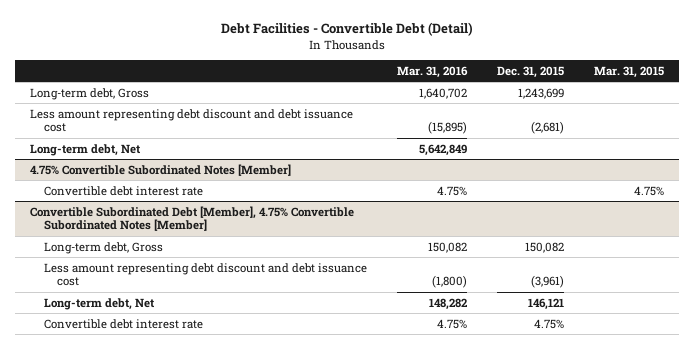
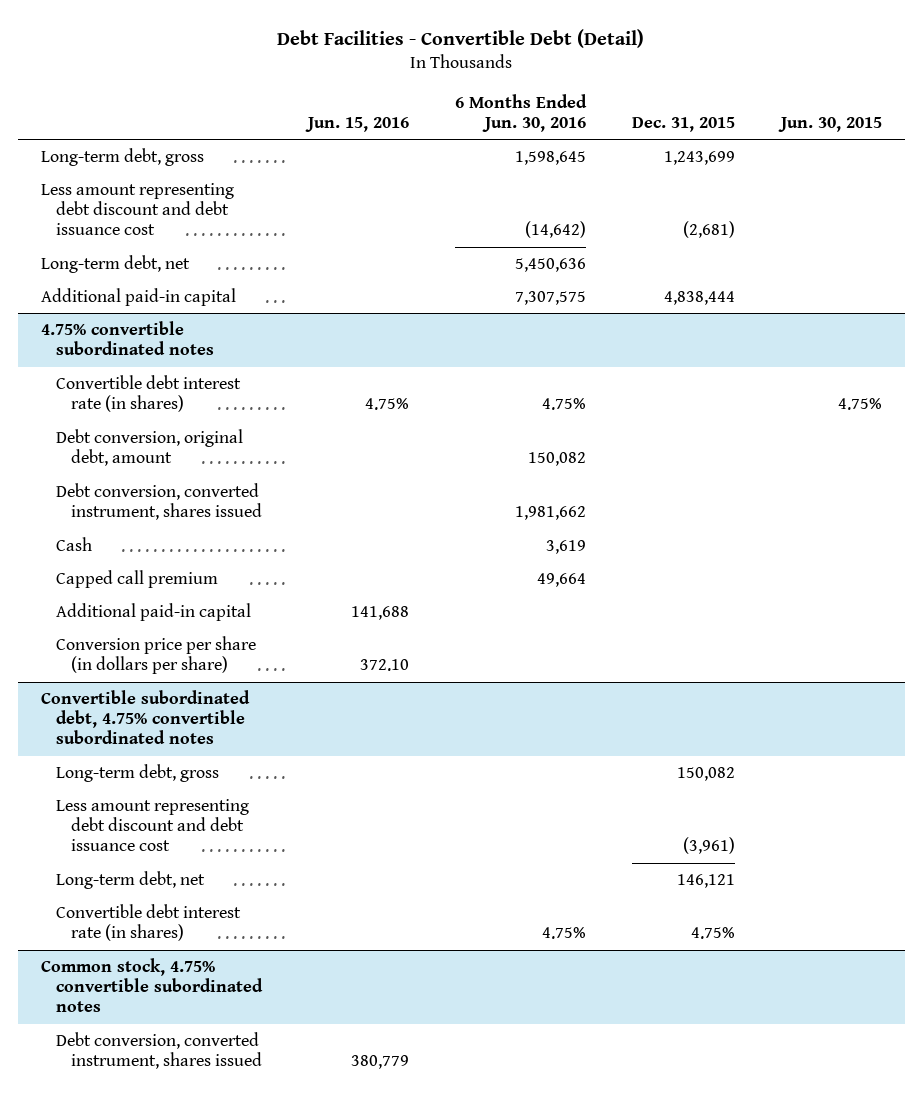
- | Mar. 31, 2016 | Dec. 31, 2015 | Mar. 31, 2015
+ | Jun. 15, 2016 | 6 Months Ended Jun. 30, 2016 | Dec. 31, 2015 | Jun. 30, 2015
- Long-term debt, Gross | 1,640,702 | 1,243,699 |
+ Long-term debt, gross | | 1,598,645 | 1,243,699 |
- Long-term debt, Net | 5,642,849 | |
- 4.75% Convertible Subordinated Notes [Member]
- Convertible debt interest rate | 4.75% | | 4.75%
- Convertible Subordinated Debt [Member], 4.75% Convertible Subordinated Notes [Member]
- Long-term debt, Gross | 150,082 | 150,082 |
+ Long-term debt, net | | 5,450,636 | |
+ Additional paid-in capital | | 7,307,575 | 4,838,444 |
+ 4.75% convertible subordinated notes
+ Convertible debt interest rate (in shares) | 4.75% | 4.75% | | 4.75%
+ Debt conversion, original debt, amount | | 150,082 | |
+ Debt conversion, converted instrument, shares issued | | 1,981,662 | |
+ Cash | | 3,619 | |
+ Capped call premium | | 49,664 | |
+ Additional paid-in capital | 141,688 | | |
+ Conversion price per share (in dollars per share) | 372.10 | | |
+ Convertible subordinated debt, 4.75% convertible subordinated notes
+ Long-term debt, gross | | | 150,082 |
- Long-term debt, Net | 148,282 | 146,121 |
- Convertible debt interest rate | 4.75% | 4.75% |
+ Long-term debt, net | | | 146,121 |
+ Convertible debt interest rate (in shares) | | 4.75% | 4.75% |
+ Common stock, 4.75% convertible subordinated notes
+ Debt conversion, converted instrument, shares issued | 380,779 | | |

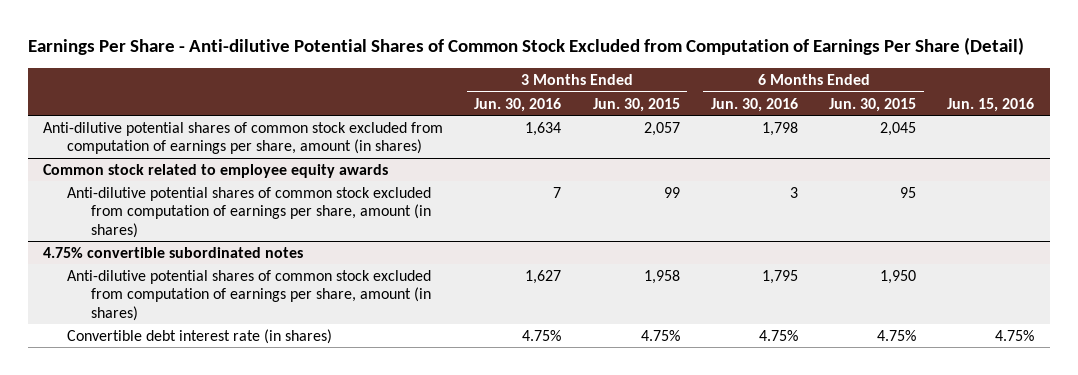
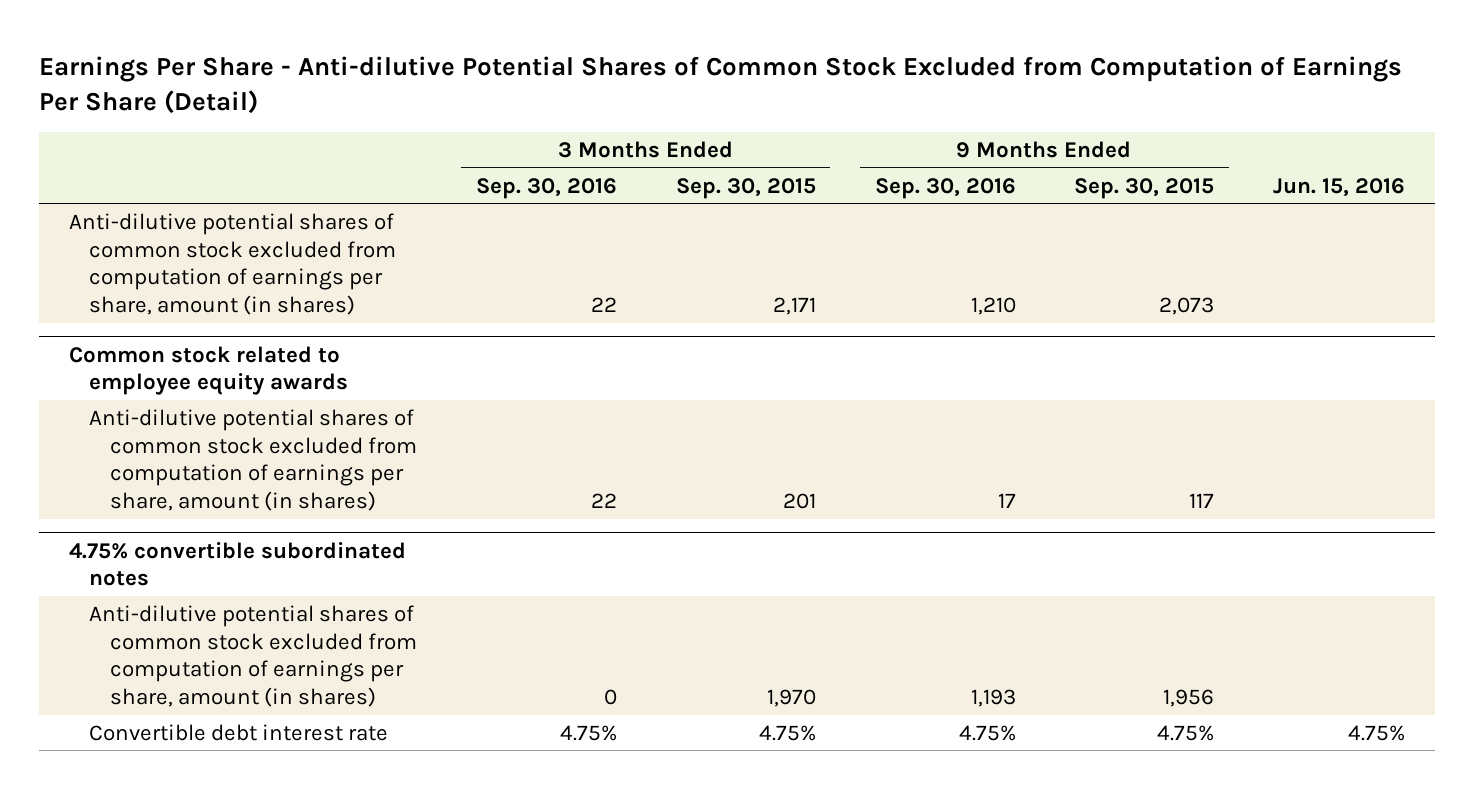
- | 3 Months Ended Jun. 30, 2016 | 3 Months Ended Jun. 30, 2015 | 6 Months Ended Jun. 30, 2016 | 6 Months Ended Jun. 30, 2015 | Jun. 15, 2016
+ | 3 Months Ended Sep. 30, 2016 | 3 Months Ended Sep. 30, 2015 | 9 Months Ended Sep. 30, 2016 | 9 Months Ended Sep. 30, 2015 | Jun. 15, 2016
@ 4.75% convertible subordinated notes
- Convertible debt interest rate (in shares) | 4.75% | 4.75% | 4.75% | 4.75% | 4.75%
+ Convertible debt interest rate | 4.75% | 4.75% | 4.75% | 4.75% | 4.75%

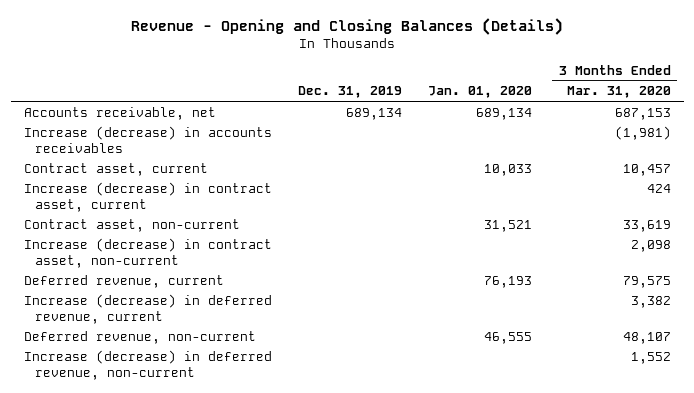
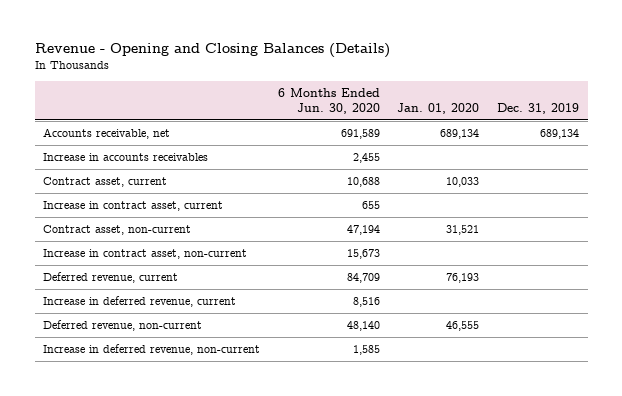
- | Dec. 31, 2019 | Jan. 01, 2020 | 3 Months Ended Mar. 31, 2020
+ | 6 Months Ended Jun. 30, 2020 | Jan. 01, 2020 | Dec. 31, 2019
- Increase (decrease) in accounts receivables | | | (1,981)
+ Increase in accounts receivables | 2,455 | |
- Increase (decrease) in contract asset, current | | | 424
+ Increase in contract asset, current | 655 | |
- Increase (decrease) in contract asset, non-current | | | 2,098
+ Increase in contract asset, non-current | 15,673 | |
- Increase (decrease) in deferred revenue, current | | | 3,382
+ Increase in deferred revenue, current | 8,516 | |
- Increase (decrease) in deferred revenue, non-current | | | 1,552
+ Increase in deferred revenue, non-current | 1,585 | |

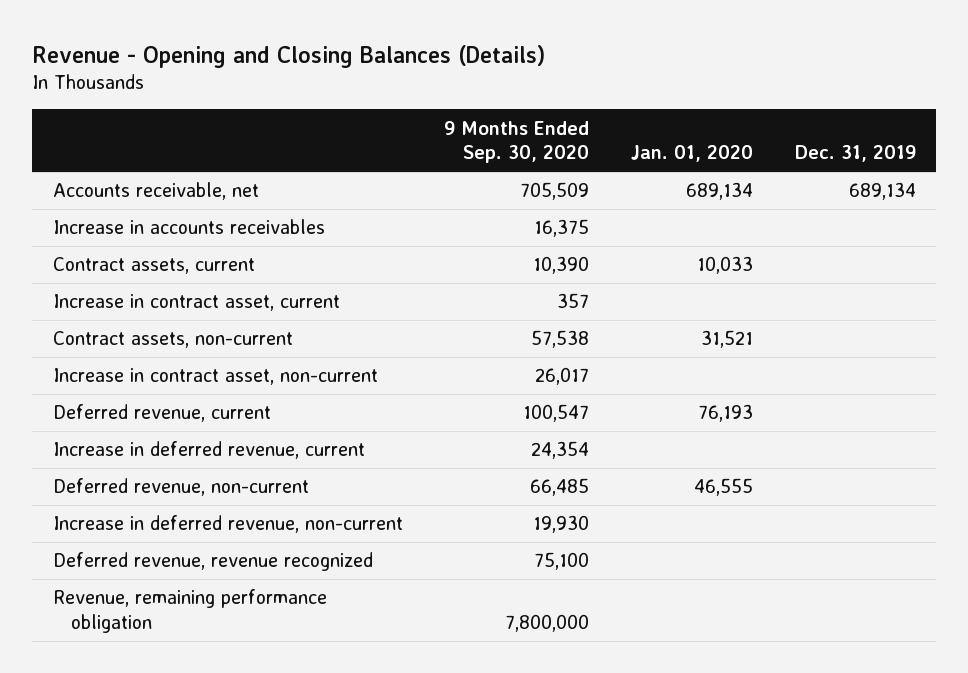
- | 6 Months Ended Jun. 30, 2020 | Jan. 01, 2020 | Dec. 31, 2019
+ | 9 Months Ended Sep. 30, 2020 | Jan. 01, 2020 | Dec. 31, 2019
- Contract asset, current | 10,688 | 10,033 |
+ Contract assets, current | 10,390 | 10,033 |
- Contract asset, non-current | 47,194 | 31,521 |
+ Contract assets, non-current | 57,538 | 31,521 |
+ Deferred revenue, revenue recognized | 75,100 | |
+ Revenue, remaining performance obligation | 7,800,000 | |

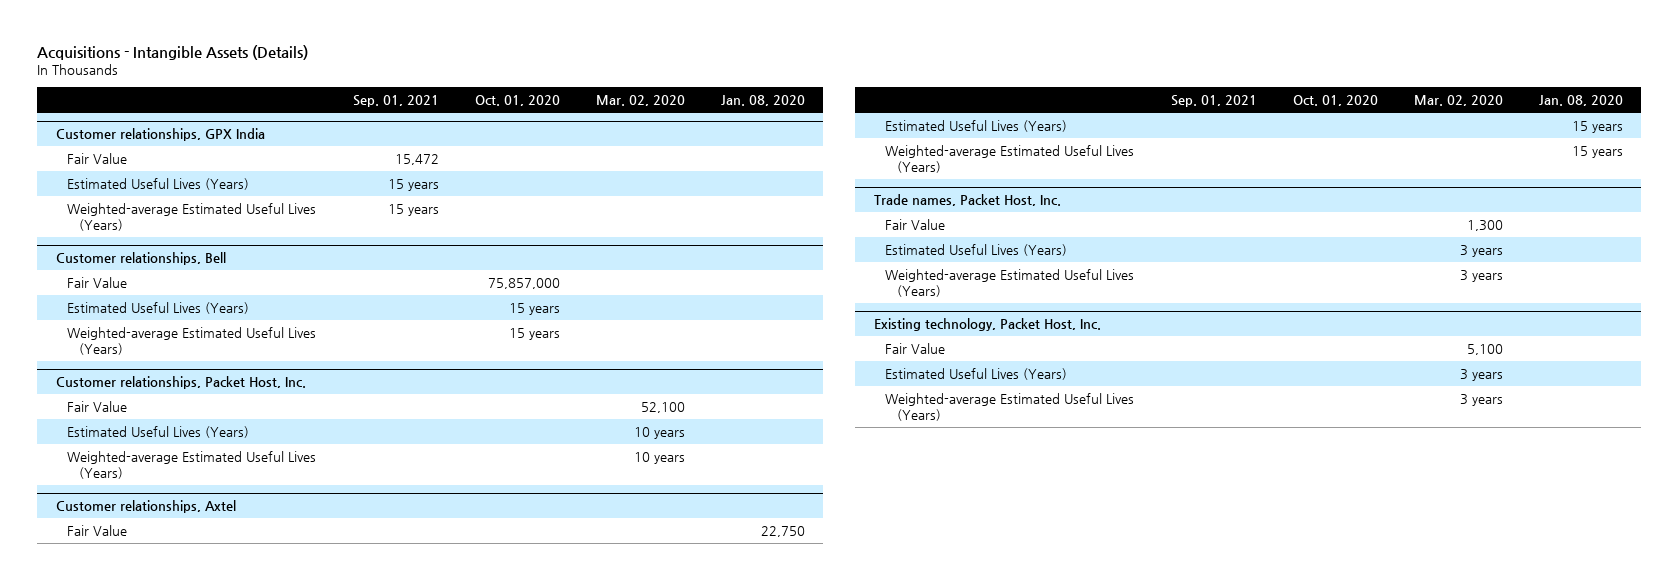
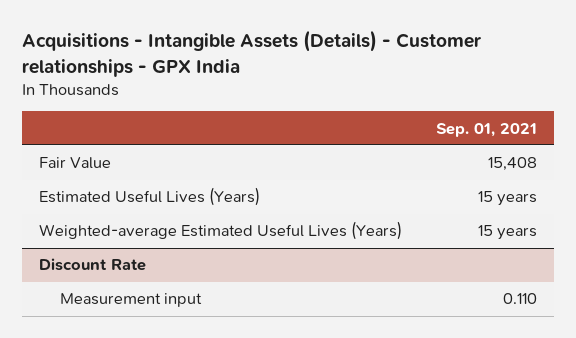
- Acquisitions - Intangible Assets (Details)
+ Acquisitions - Intangible Assets (Details) - Customer relationships - GPX India
- | Sep. 01, 2021 | Oct. 01, 2020 | Mar. 02, 2020 | Jan. 08, 2020
+ | Sep. 01, 2021
- Customer relationships, GPX India
- Fair Value | 15,472 | | |
+ Fair Value | 15,408
- Customer relationships, Bell
- Fair Value | | 75,857,000 | |
- Estimated Useful Lives (Years) | | 15 years | |
- Weighted-average Estimated Useful Lives (Years) | | 15 years | |
- Customer relationships, Packet Host, Inc.
- Fair Value | | | 52,100 |
- Estimated Useful Lives (Years) | | | 10 years |
- Weighted-average Estimated Useful Lives (Years) | | | 10 years |
- Customer relationships, Axtel
- Fair Value | | | | 22,750
- Estimated Useful Lives (Years) | | | | 15 years
- Weighted-average Estimated Useful Lives (Years) | | | | 15 years
- Trade names, Packet Host, Inc.
- Fair Value | | | 1,300 |
- Estimated Useful Lives (Years) | | | 3 years |
- Weighted-average Estimated Useful Lives (Years) | | | 3 years |
- Existing technology, Packet Host, Inc.
- Fair Value | | | 5,100 |
- Estimated Useful Lives (Years) | | | 3 years |
- Weighted-average Estimated Useful Lives (Years) | | | 3 years |
+ Discount Rate
+ Measurement input | 0.110

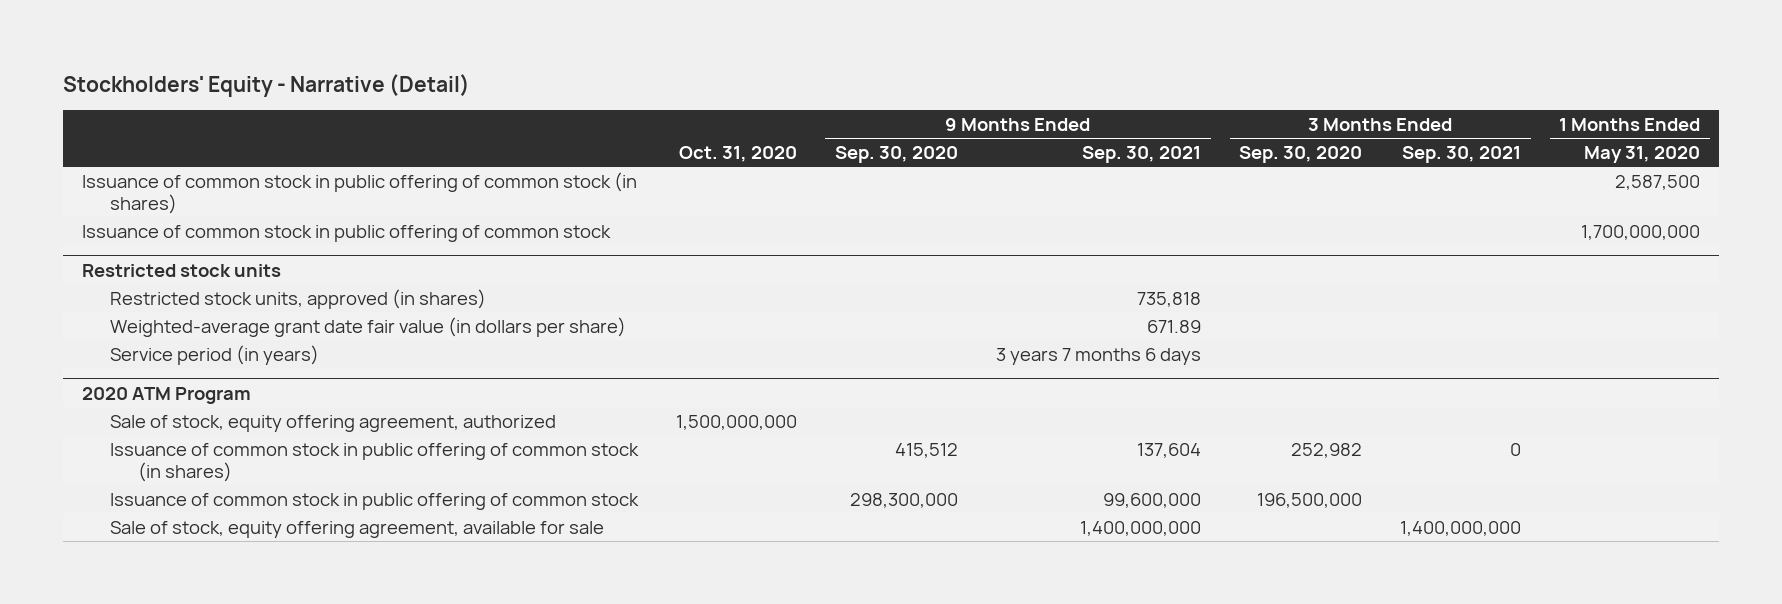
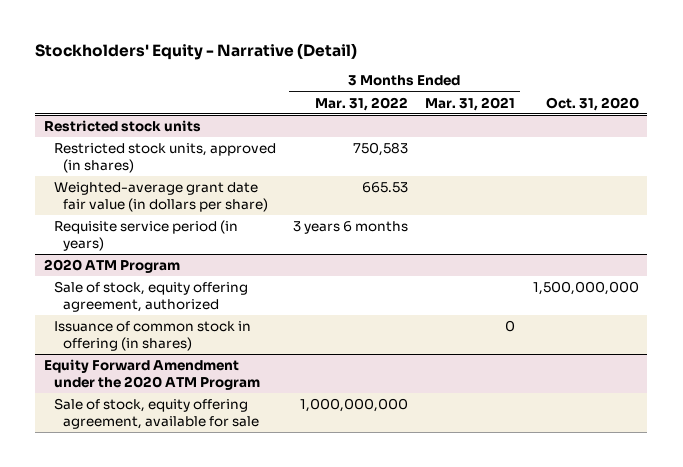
- | Oct. 31, 2020 | 9 Months Ended Sep. 30, 2020 | 9 Months Ended Sep. 30, 2021 | 3 Months Ended Sep. 30, 2020 | 3 Months Ended Sep. 30, 2021 | 1 Months Ended May 31, 2020
+ | 3 Months Ended Mar. 31, 2022 | 3 Months Ended Mar. 31, 2021 | Oct. 31, 2020
- Issuance of common stock in public offering of common stock (in shares) | | | | | | 2,587,500
- Issuance of common stock in public offering of common stock | | | | | | 1,700,000,000
@ Restricted stock units
- Service period (in years) | | | 3 years 7 months 6 days | | |
+ Requisite service period (in years) | 3 years 6 months | |
@ 2020 ATM Program
- Issuance of common stock in public offering of common stock (in shares) | | 415,512 | 137,604 | 252,982 | 0 |
- Issuance of common stock in public offering of common stock | | 298,300,000 | 99,600,000 | 196,500,000 | |
- Sale of stock, equity offering agreement, available for sale | | | 1,400,000,000 | | 1,400,000,000 |
+ Issuance of common stock in offering (in shares) | | 0 |
+ Equity Forward Amendment under the 2020 ATM Program
+ Sale of stock, equity offering agreement, available for sale | 1,000,000,000 | |

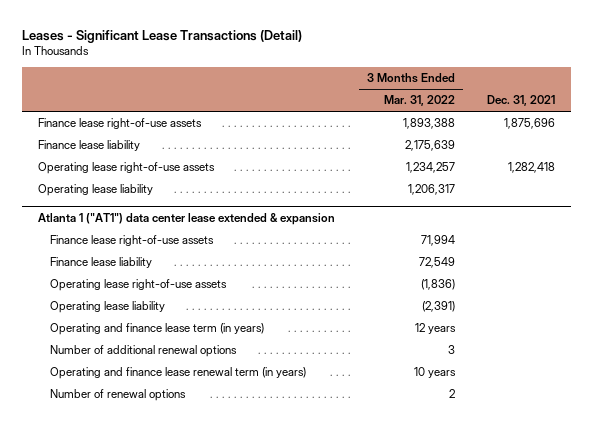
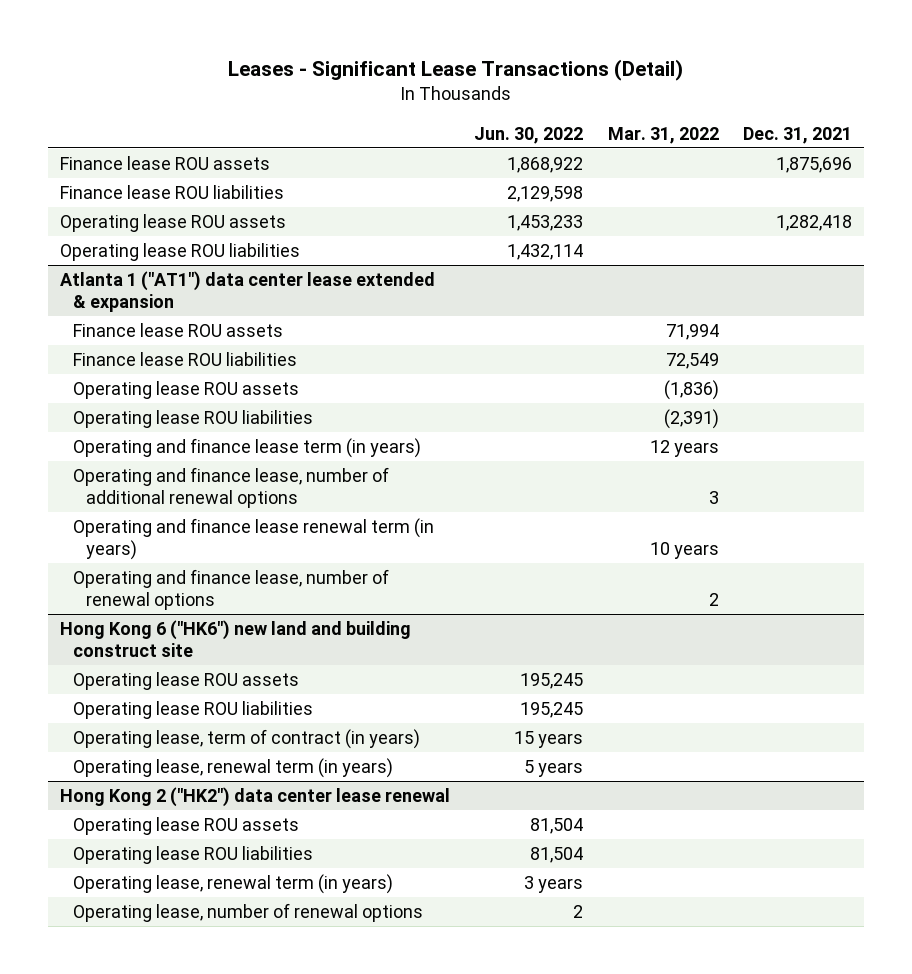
- | 3 Months Ended Mar. 31, 2022 | Dec. 31, 2021
+ | Jun. 30, 2022 | Mar. 31, 2022 | Dec. 31, 2021
- Finance lease right-of-use assets | 1,893,388 | 1,875,696
- Finance lease liability | 2,175,639 |
- Operating lease right-of-use assets | 1,234,257 | 1,282,418
- Operating lease liability | 1,206,317 |
+ Finance lease ROU assets | 1,868,922 | | 1,875,696
+ Finance lease ROU liabilities | 2,129,598 | |
+ Operating lease ROU assets | 1,453,233 | | 1,282,418
+ Operating lease ROU liabilities | 1,432,114 | |
@ Atlanta 1 ("AT1") data center lease extended & expansion
- Finance lease right-of-use assets | 71,994 |
- Finance lease liability | 72,549 |
- Operating lease right-of-use assets | (1,836) |
- Operating lease liability | (2,391) |
+ Finance lease ROU assets | | 71,994 |
+ Finance lease ROU liabilities | | 72,549 |
+ Operating lease ROU assets | | (1,836) |
+ Operating lease ROU liabilities | | (2,391) |
- Number of additional renewal options | 3 |
+ Operating and finance lease, number of additional renewal options | | 3 |
- Number of renewal options | 2 |
+ Operating and finance lease, number of renewal options | | 2 |
+ Hong Kong 6 ("HK6") new land and building construct site
+ Operating lease ROU assets | 195,245 | |
+ Operating lease ROU liabilities | 195,245 | |
+ Operating lease, term of contract (in years) | 15 years | |
+ Operating lease, renewal term (in years) | 5 years | |
+ Hong Kong 2 ("HK2") data center lease renewal
+ Operating lease ROU assets | 81,504 | |
+ Operating lease ROU liabilities | 81,504 | |
+ Operating lease, renewal term (in years) | 3 years | |
+ Operating lease, number of renewal options | 2 | |

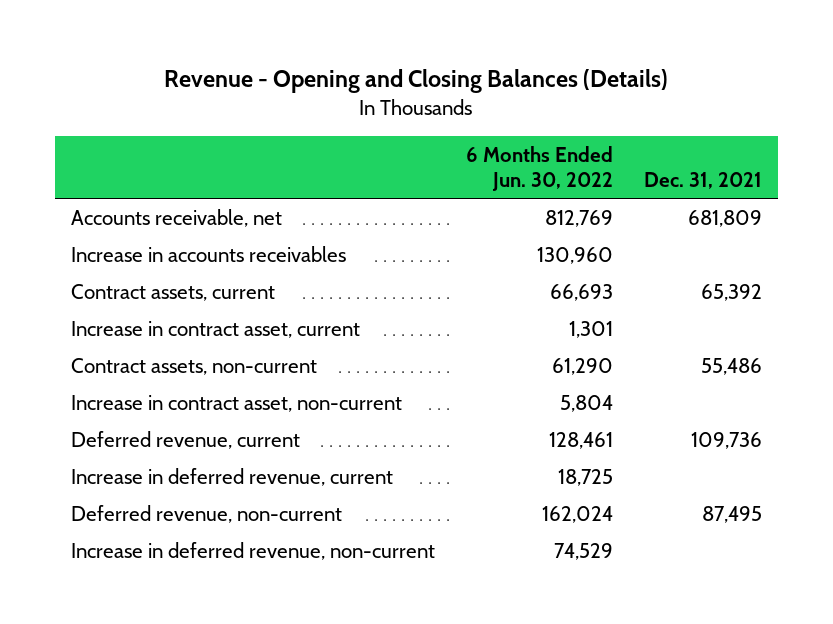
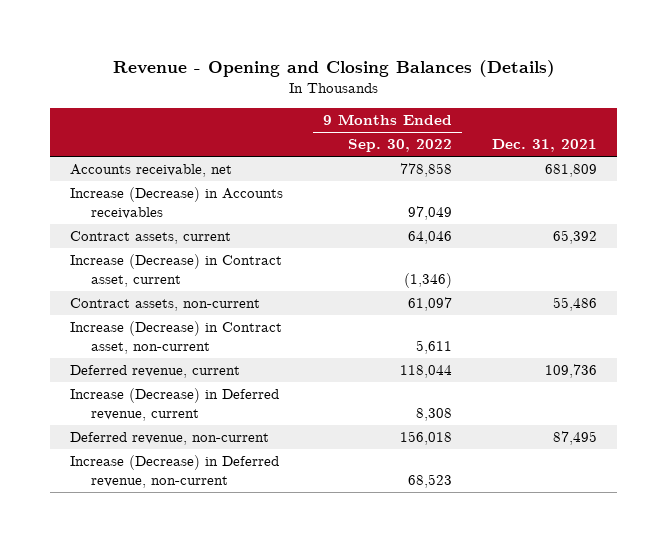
- | 6 Months Ended Jun. 30, 2022 | Dec. 31, 2021
+ | 9 Months Ended Sep. 30, 2022 | Dec. 31, 2021
- Increase in accounts receivables | 130,960 |
+ Increase (Decrease) in Accounts receivables | 97,049 |
- Increase in contract asset, current | 1,301 |
+ Increase (Decrease) in Contract asset, current | (1,346) |
- Increase in contract asset, non-current | 5,804 |
+ Increase (Decrease) in Contract asset, non-current | 5,611 |
- Increase in deferred revenue, current | 18,725 |
+ Increase (Decrease) in Deferred revenue, current | 8,308 |
- Increase in deferred revenue, non-current | 74,529 |
+ Increase (Decrease) in Deferred revenue, non-current | 68,523 |

